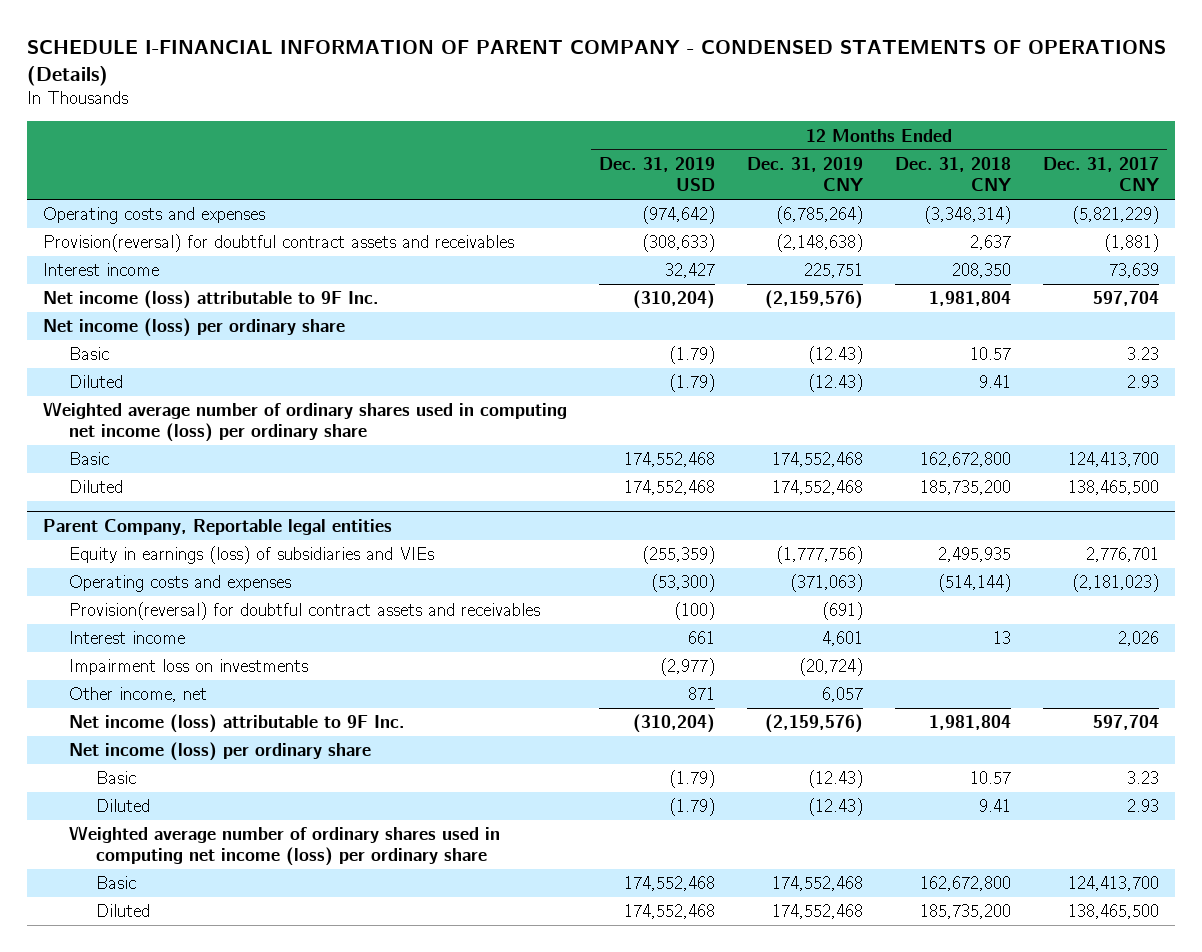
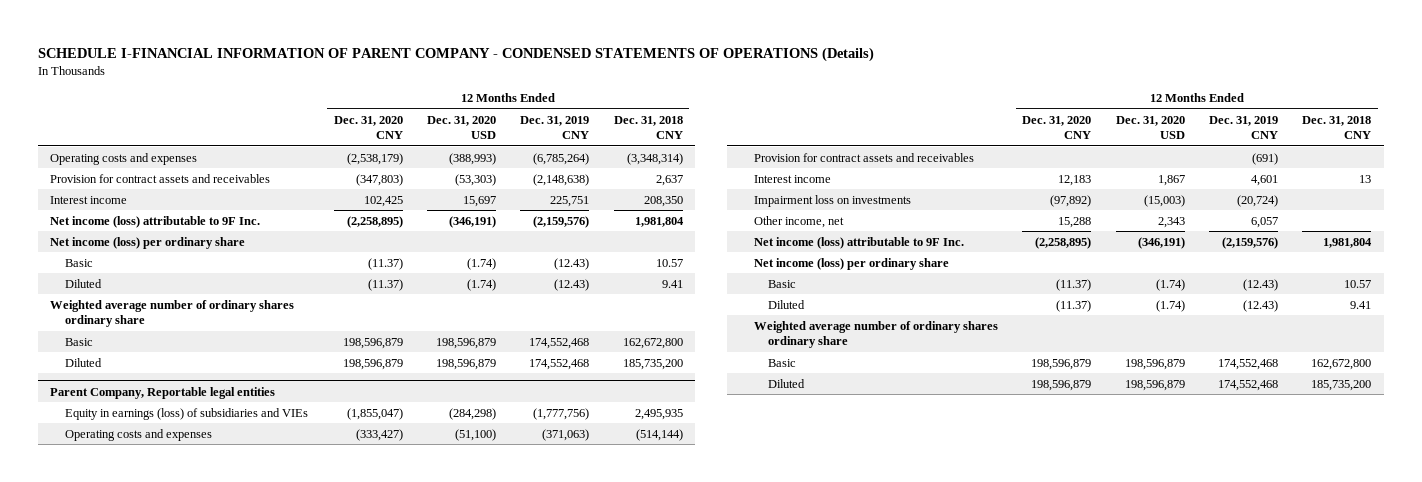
- | 12 Months Ended Dec. 31, 2019 USD | 12 Months Ended Dec. 31, 2019 CNY | 12 Months Ended Dec. 31, 2018 CNY | 12 Months Ended Dec. 31, 2017 CNY
+ | 12 Months Ended Dec. 31, 2020 CNY | 12 Months Ended Dec. 31, 2020 USD | 12 Months Ended Dec. 31, 2019 CNY | 12 Months Ended Dec. 31, 2018 CNY
- Provision(reversal) for doubtful contract assets and receivables | (308,633) | (2,148,638) | 2,637 | (1,881)
+ Provision for contract assets and receivables | (347,803) | (53,303) | (2,148,638) | 2,637
- Weighted average number of ordinary shares used in computing net income (loss) per ordinary share
+ Weighted average number of ordinary shares ordinary share
@ Parent Company, Reportable legal entities
- Provision(reversal) for doubtful contract assets and receivables | (100) | (691) | |
+ Provision for contract assets and receivables | | | (691) |
- Weighted average number of ordinary shares used in computing net income (loss) per ordinary share
+ Weighted average number of ordinary shares ordinary share

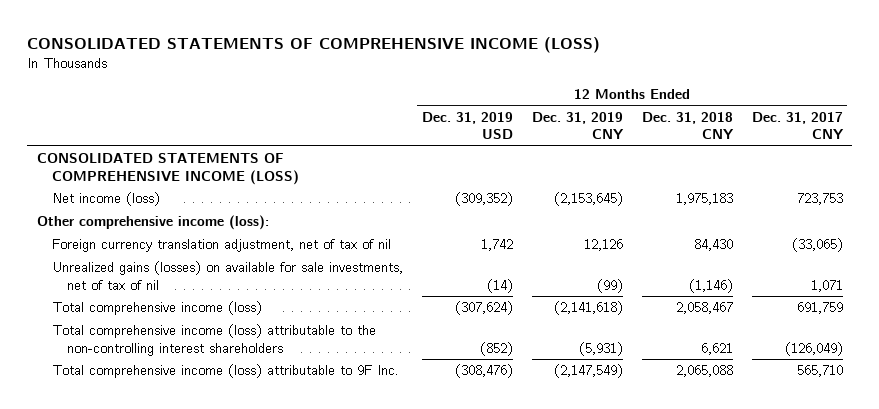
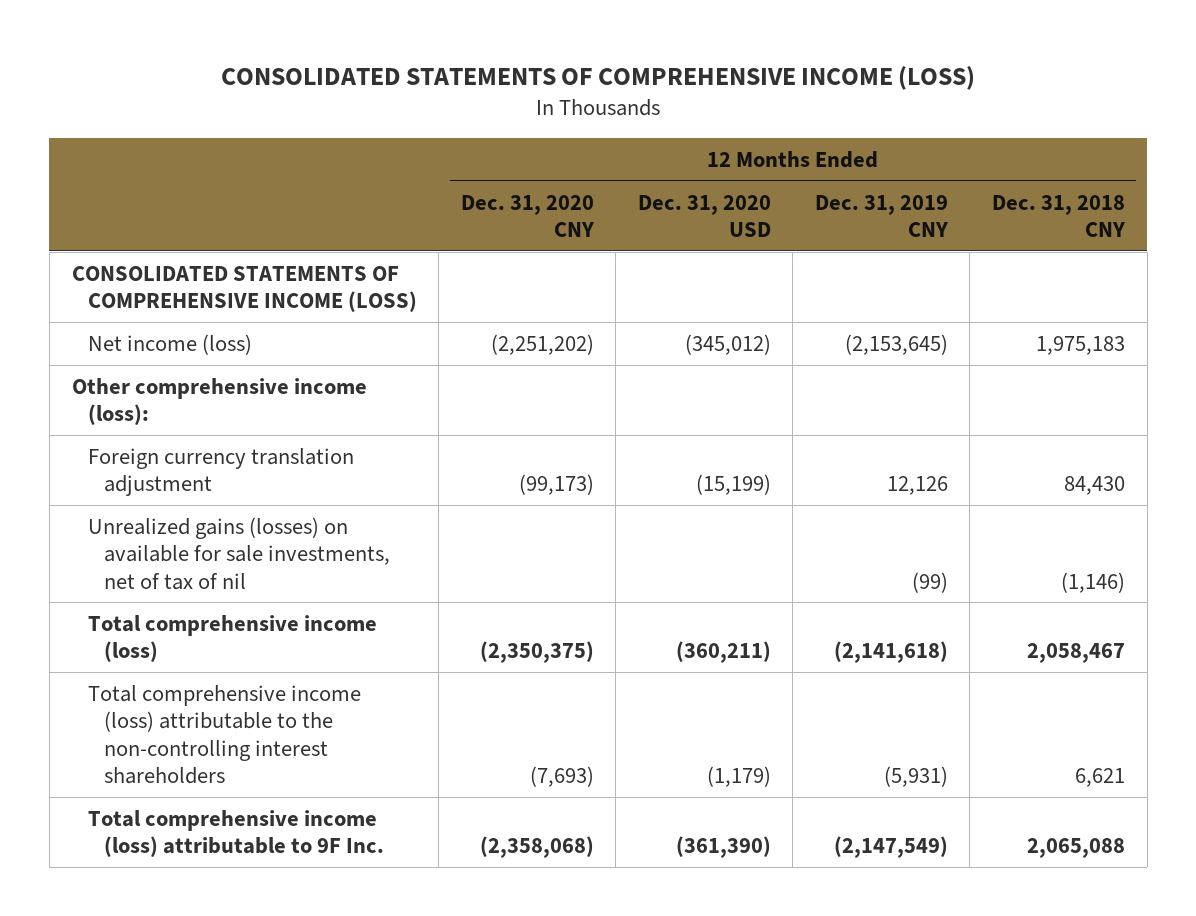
- | 12 Months Ended Dec. 31, 2019 USD | 12 Months Ended Dec. 31, 2019 CNY | 12 Months Ended Dec. 31, 2018 CNY | 12 Months Ended Dec. 31, 2017 CNY
+ | 12 Months Ended Dec. 31, 2020 CNY | 12 Months Ended Dec. 31, 2020 USD | 12 Months Ended Dec. 31, 2019 CNY | 12 Months Ended Dec. 31, 2018 CNY
- Foreign currency translation adjustment, net of tax of nil | 1,742 | 12,126 | 84,430 | (33,065)
+ Foreign currency translation adjustment | (99,173) | (15,199) | 12,126 | 84,430

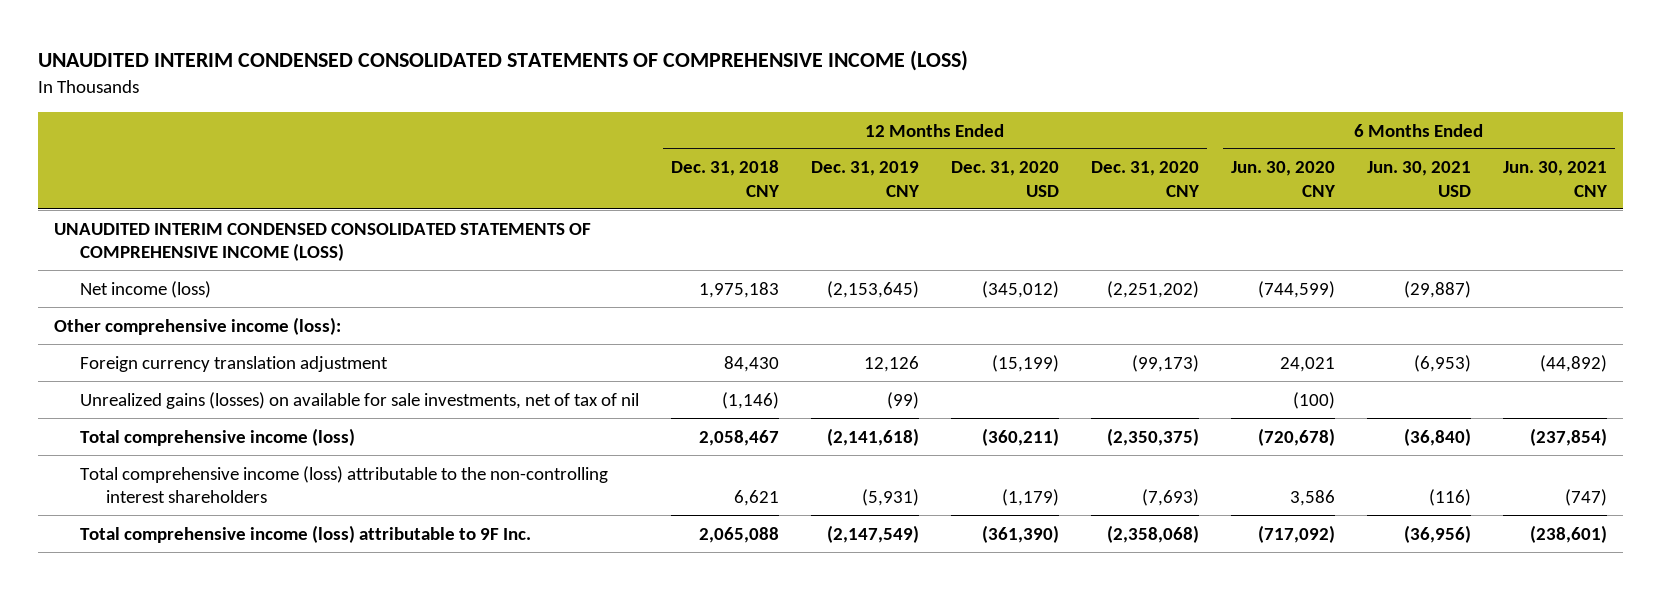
- CONSOLIDATED STATEMENTS OF COMPREHENSIVE INCOME (LOSS)
+ UNAUDITED INTERIM CONDENSED CONSOLIDATED STATEMENTS OF COMPREHENSIVE INCOME (LOSS)
- | 12 Months Ended Dec. 31, 2020 CNY | 12 Months Ended Dec. 31, 2020 USD | 12 Months Ended Dec. 31, 2019 CNY | 12 Months Ended Dec. 31, 2018 CNY
+ | 12 Months Ended Dec. 31, 2018 CNY | 12 Months Ended Dec. 31, 2019 CNY | 12 Months Ended Dec. 31, 2020 USD | 12 Months Ended Dec. 31, 2020 CNY | 6 Months Ended Jun. 30, 2020 CNY | 6 Months Ended Jun. 30, 2021 USD | 6 Months Ended Jun. 30, 2021 CNY
- CONSOLIDATED STATEMENTS OF COMPREHENSIVE INCOME (LOSS)
+ UNAUDITED INTERIM CONDENSED CONSOLIDATED STATEMENTS OF COMPREHENSIVE INCOME (LOSS)

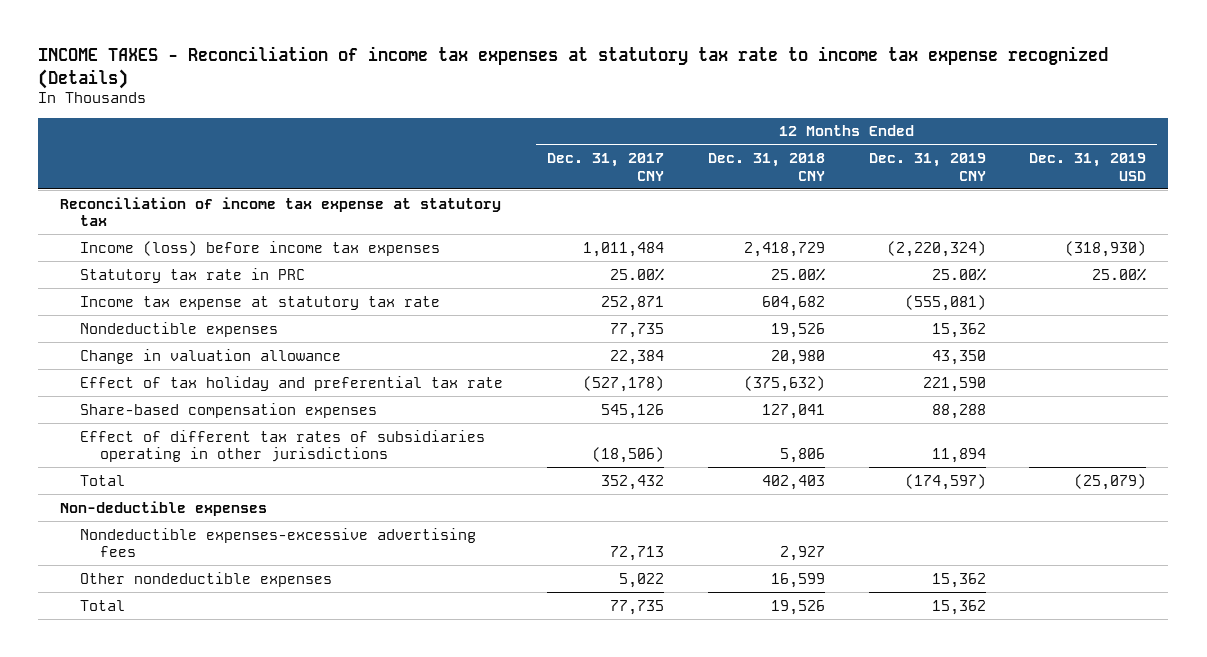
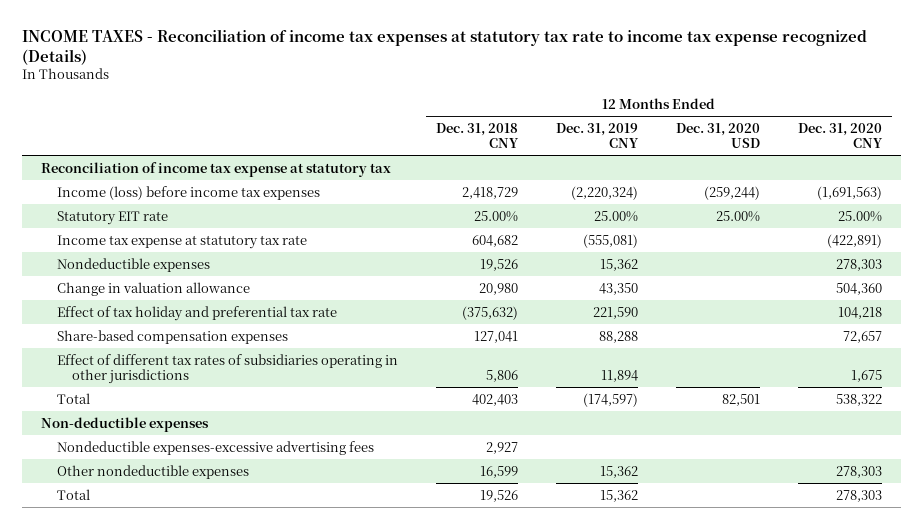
- | 12 Months Ended Dec. 31, 2017 CNY | 12 Months Ended Dec. 31, 2018 CNY | 12 Months Ended Dec. 31, 2019 CNY | 12 Months Ended Dec. 31, 2019 USD
+ | 12 Months Ended Dec. 31, 2018 CNY | 12 Months Ended Dec. 31, 2019 CNY | 12 Months Ended Dec. 31, 2020 USD | 12 Months Ended Dec. 31, 2020 CNY
- Statutory tax rate in PRC | 25.00% | 25.00% | 25.00% | 25.00%
+ Statutory EIT rate | 25.00% | 25.00% | 25.00% | 25.00%

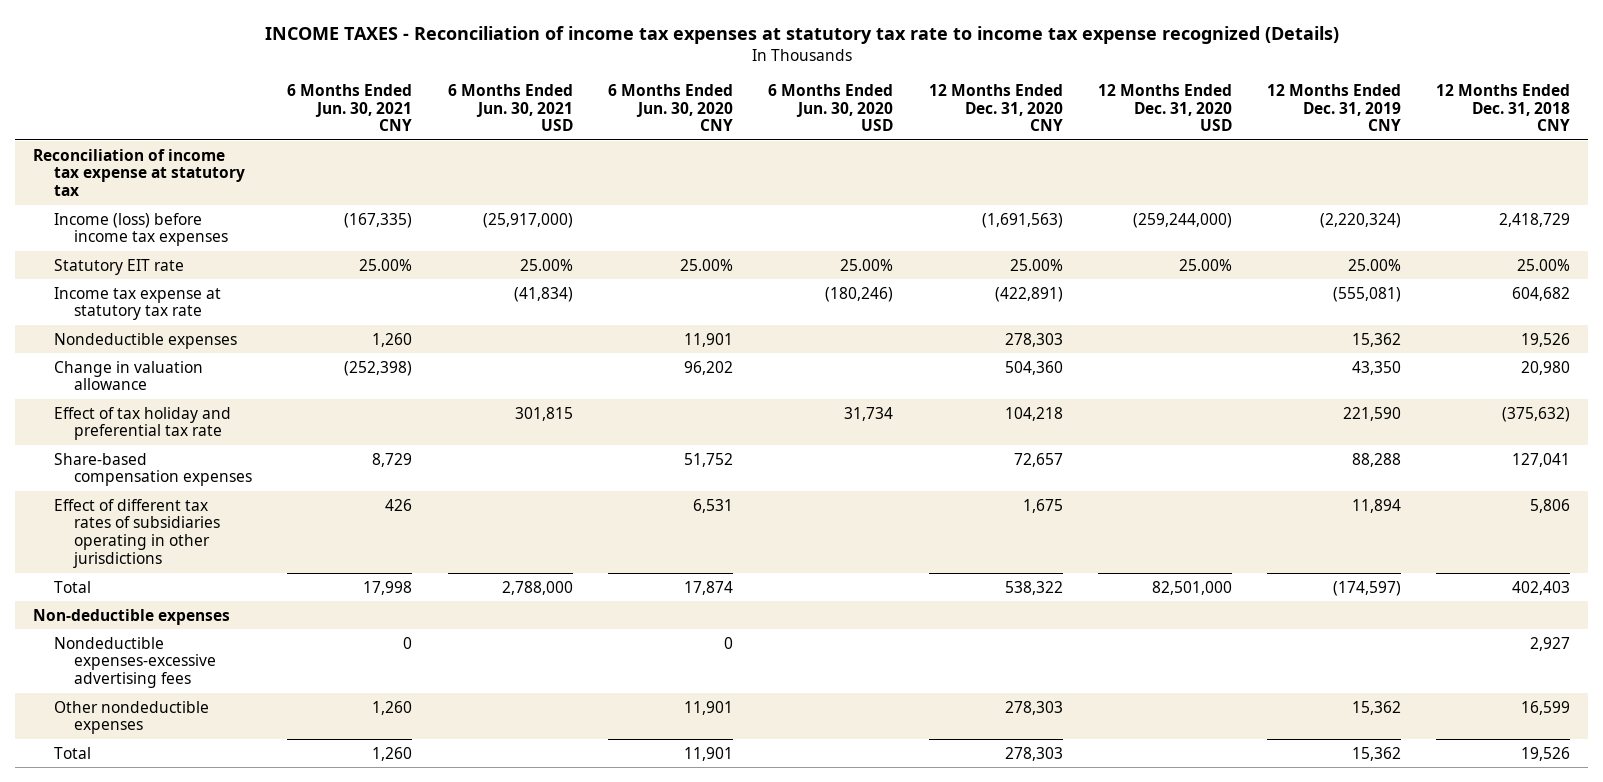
- | 12 Months Ended Dec. 31, 2018 CNY | 12 Months Ended Dec. 31, 2019 CNY | 12 Months Ended Dec. 31, 2020 USD | 12 Months Ended Dec. 31, 2020 CNY
+ | 6 Months Ended Jun. 30, 2021 CNY | 6 Months Ended Jun. 30, 2021 USD | 6 Months Ended Jun. 30, 2020 CNY | 6 Months Ended Jun. 30, 2020 USD | 12 Months Ended Dec. 31, 2020 CNY | 12 Months Ended Dec. 31, 2020 USD | 12 Months Ended Dec. 31, 2019 CNY | 12 Months Ended Dec. 31, 2018 CNY
- Income (loss) before income tax expenses | 2,418,729 | (2,220,324) | (259,244) | (1,691,563)
+ Income (loss) before income tax expenses | (167,335) | (25,917,000) | | | (1,691,563) | (259,244,000) | (2,220,324) | 2,418,729
- Total | 402,403 | (174,597) | 82,501 | 538,322
+ Total | 17,998 | 2,788,000 | 17,874 | | 538,322 | 82,501,000 | (174,597) | 402,403

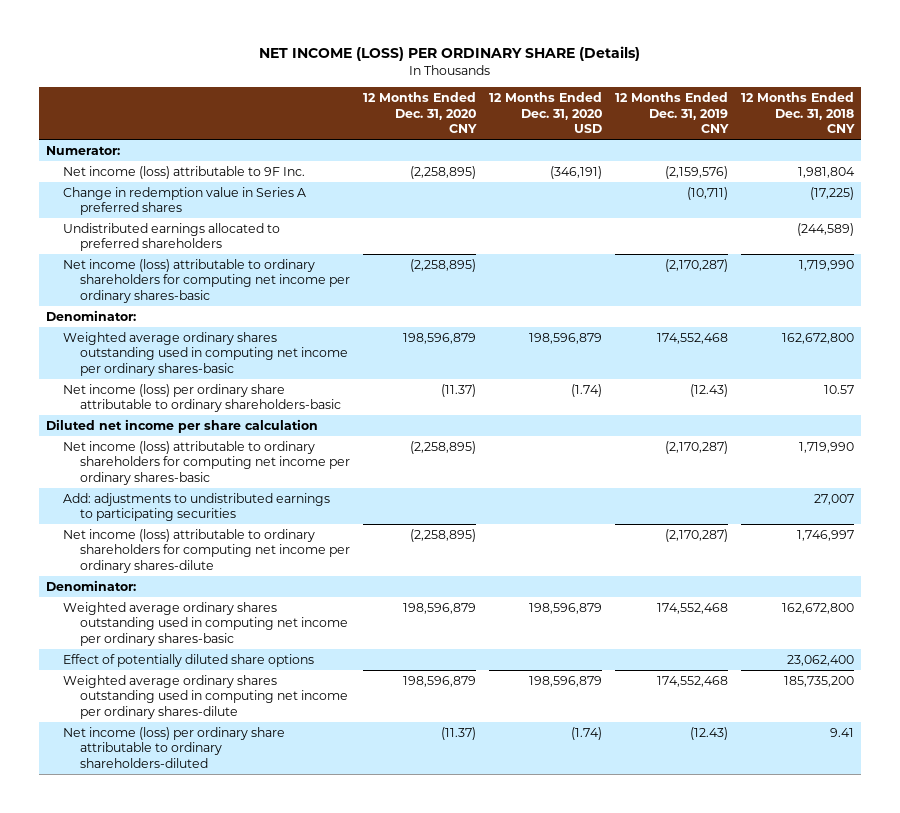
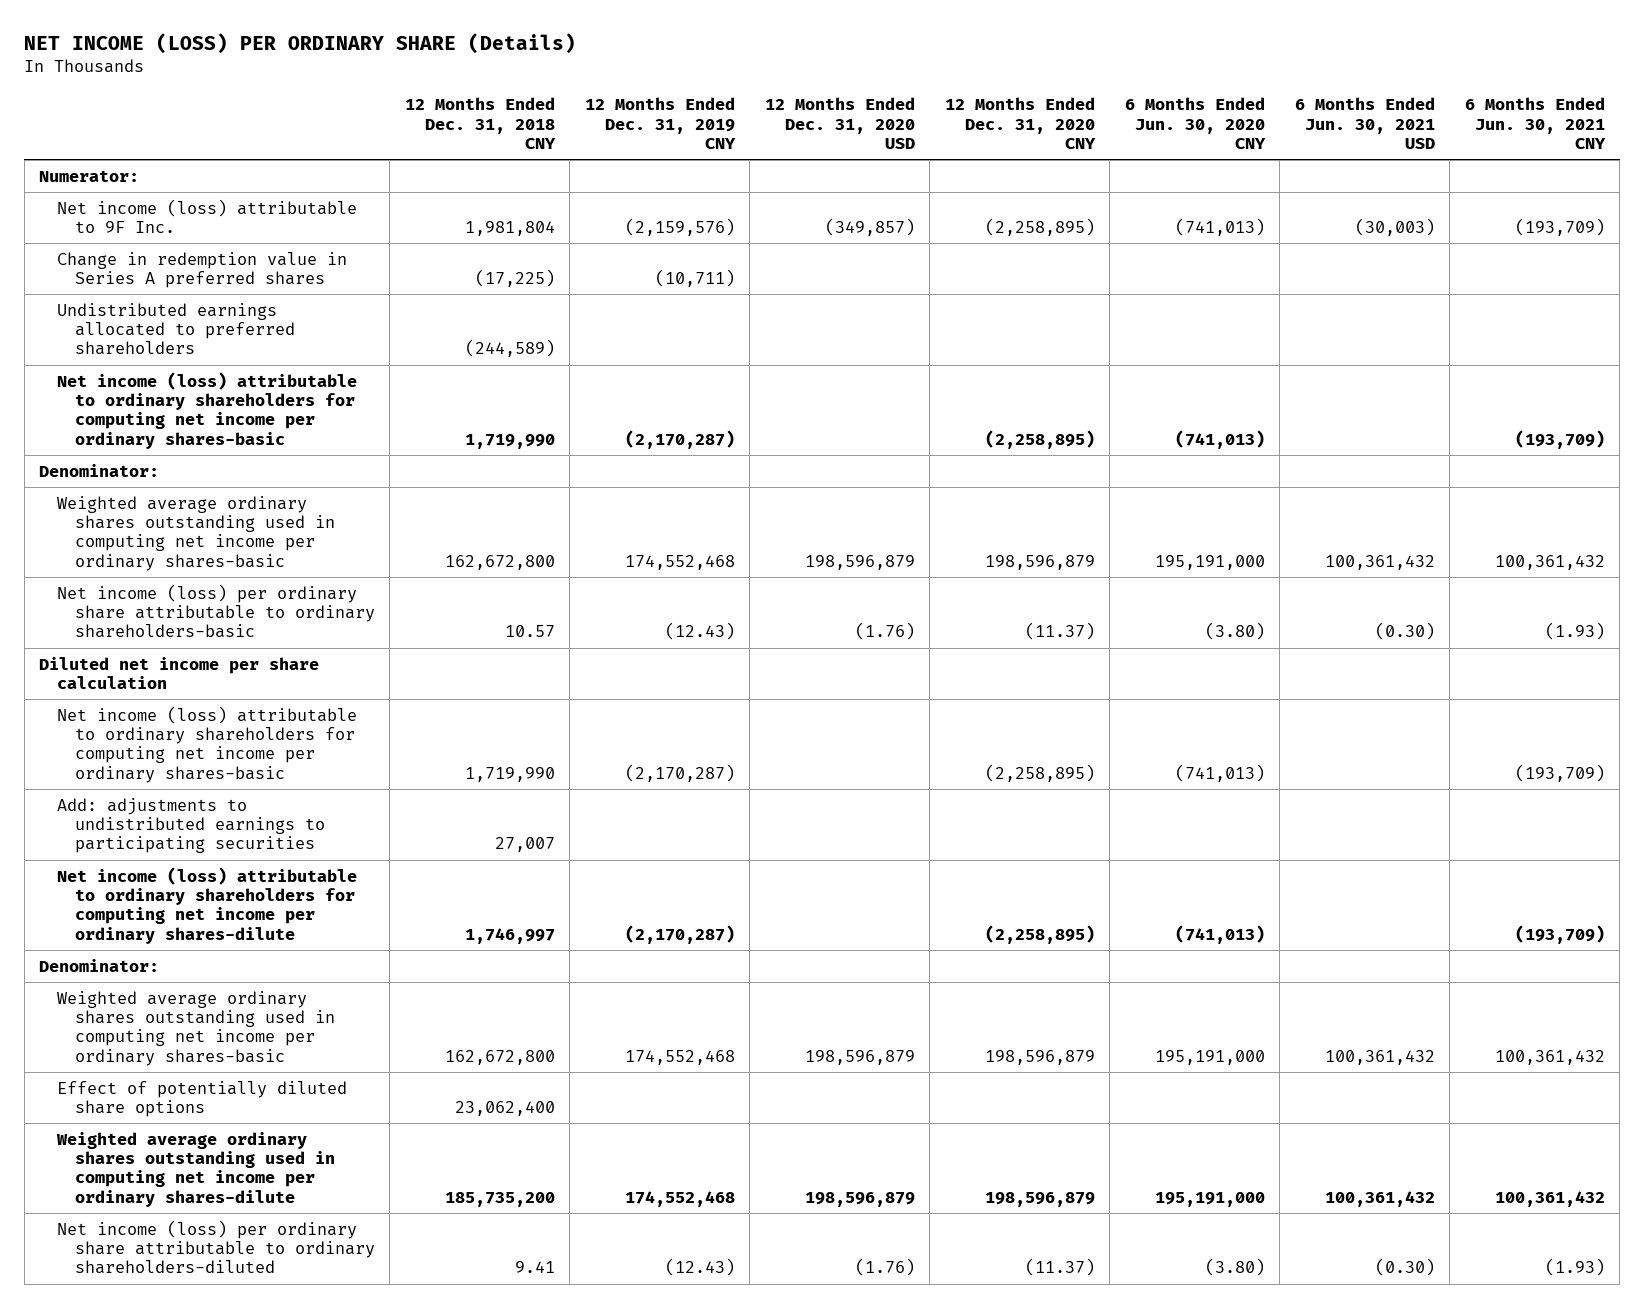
- | 12 Months Ended Dec. 31, 2020 CNY | 12 Months Ended Dec. 31, 2020 USD | 12 Months Ended Dec. 31, 2019 CNY | 12 Months Ended Dec. 31, 2018 CNY
+ | 12 Months Ended Dec. 31, 2018 CNY | 12 Months Ended Dec. 31, 2019 CNY | 12 Months Ended Dec. 31, 2020 USD | 12 Months Ended Dec. 31, 2020 CNY | 6 Months Ended Jun. 30, 2020 CNY | 6 Months Ended Jun. 30, 2021 USD | 6 Months Ended Jun. 30, 2021 CNY
- Net income (loss) attributable to 9F Inc. | (2,258,895) | (346,191) | (2,159,576) | 1,981,804
+ Net income (loss) attributable to 9F Inc. | 1,981,804 | (2,159,576) | (349,857) | (2,258,895) | (741,013) | (30,003) | (193,709)
- Net income (loss) per ordinary share attributable to ordinary shareholders-basic | (11.37) | (1.74) | (12.43) | 10.57
+ Net income (loss) per ordinary share attributable to ordinary shareholders-basic | 10.57 | (12.43) | (1.76) | (11.37) | (3.80) | (0.30) | (1.93)
- Net income (loss) per ordinary share attributable to ordinary shareholders-diluted | (11.37) | (1.74) | (12.43) | 9.41
+ Net income (loss) per ordinary share attributable to ordinary shareholders-diluted | 9.41 | (12.43) | (1.76) | (11.37) | (3.80) | (0.30) | (1.93)

